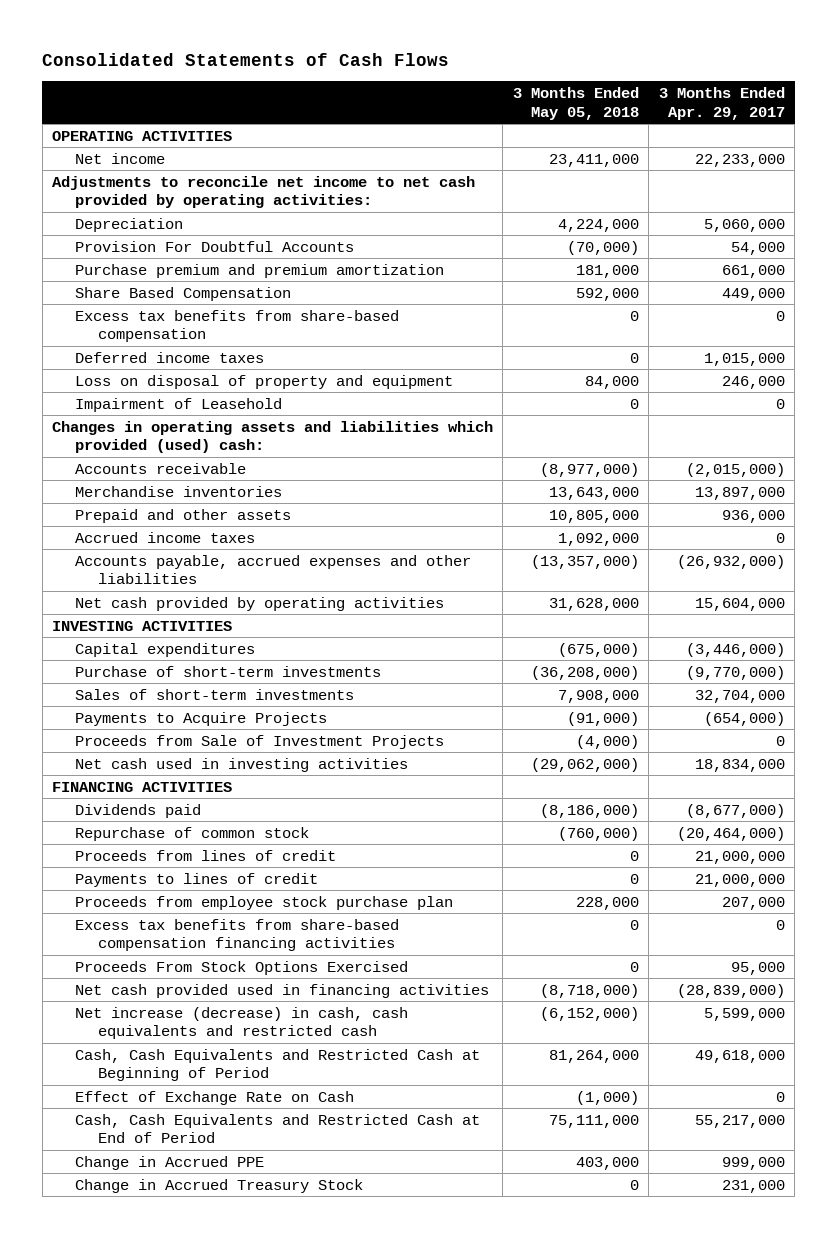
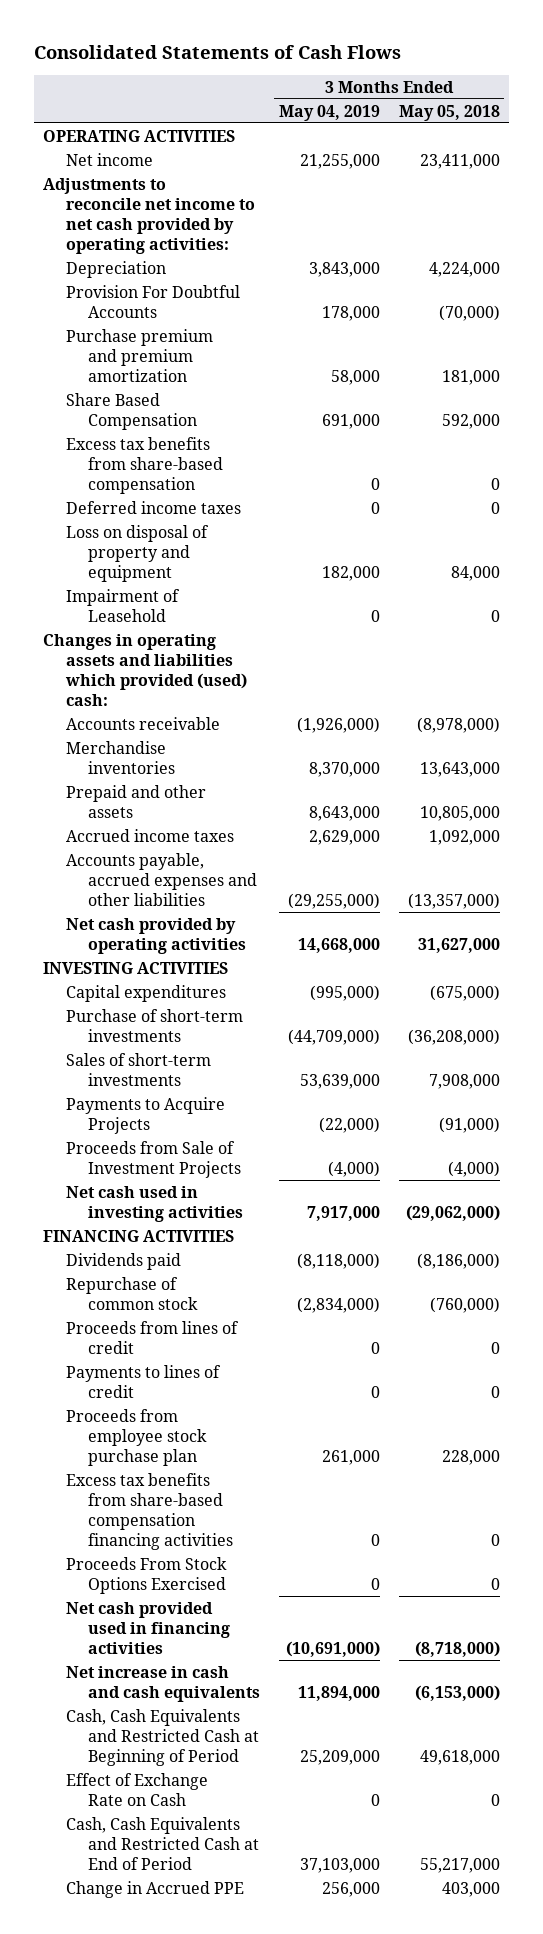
- | 3 Months Ended May 05, 2018 | 3 Months Ended Apr. 29, 2017
+ | 3 Months Ended May 04, 2019 | 3 Months Ended May 05, 2018
- Accounts receivable | (8,977,000) | (2,015,000)
+ Accounts receivable | (1,926,000) | (8,978,000)
- Net cash provided by operating activities | 31,628,000 | 15,604,000
+ Net cash provided by operating activities | 14,668,000 | 31,627,000
- Net increase (decrease) in cash, cash equivalents and restricted cash | (6,152,000) | 5,599,000
- Cash, Cash Equivalents and Restricted Cash at Beginning of Period | 81,264,000 | 49,618,000
- Effect of Exchange Rate on Cash | (1,000) | 0
- Cash, Cash Equivalents and Restricted Cash at End of Period | 75,111,000 | 55,217,000
+ Net increase in cash and cash equivalents | 11,894,000 | (6,153,000)
+ Cash, Cash Equivalents and Restricted Cash at Beginning of Period | 25,209,000 | 49,618,000
+ Effect of Exchange Rate on Cash | 0 | 0
+ Cash, Cash Equivalents and Restricted Cash at End of Period | 37,103,000 | 55,217,000
- Change in Accrued Treasury Stock | 0 | 231,000

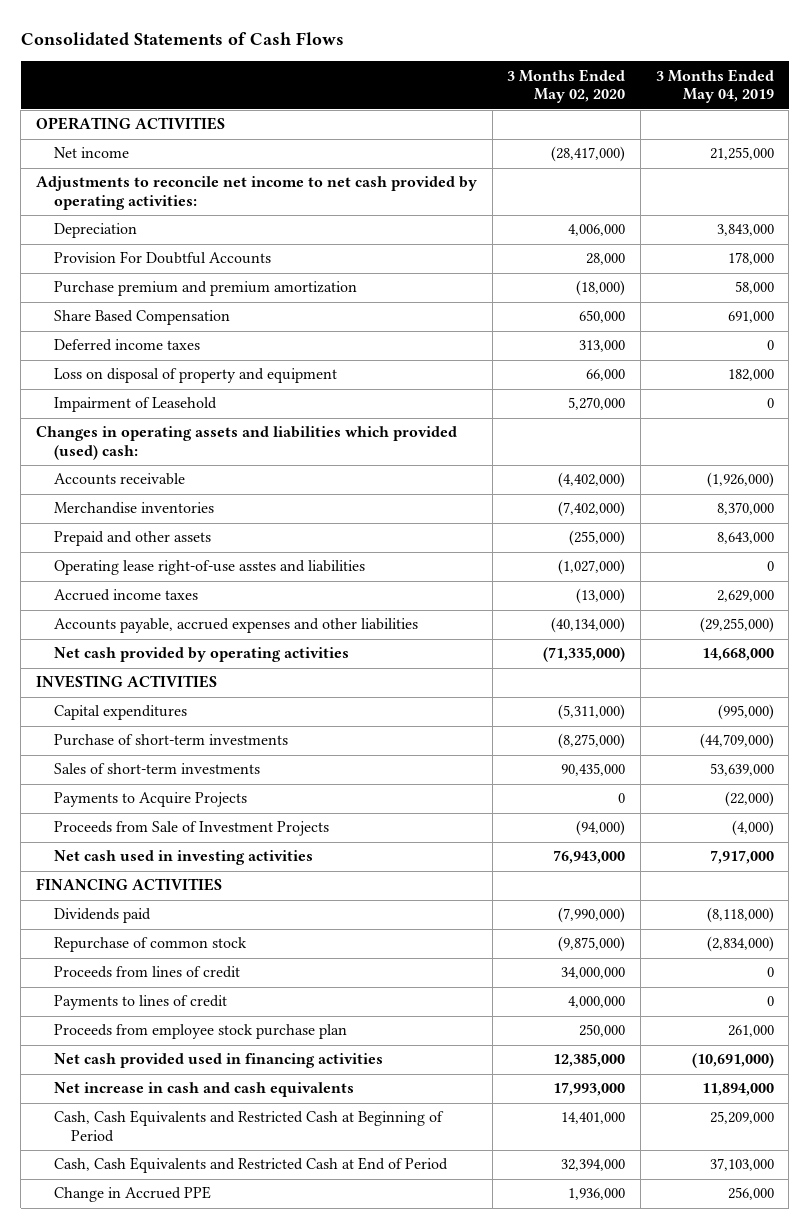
- | 3 Months Ended May 04, 2019 | 3 Months Ended May 05, 2018
+ | 3 Months Ended May 02, 2020 | 3 Months Ended May 04, 2019
- Excess tax benefits from share-based compensation | 0 | 0
+ Operating lease right-of-use asstes and liabilities | (1,027,000) | 0
- Excess tax benefits from share-based compensation financing activities | 0 | 0
- Proceeds From Stock Options Exercised | 0 | 0
- Effect of Exchange Rate on Cash | 0 | 0

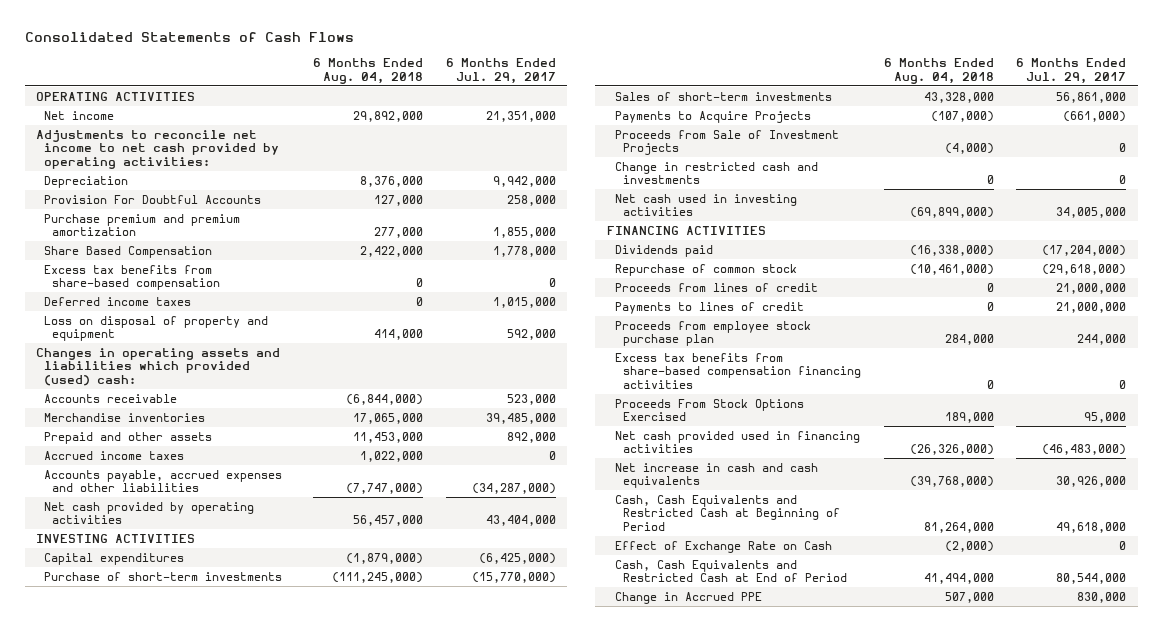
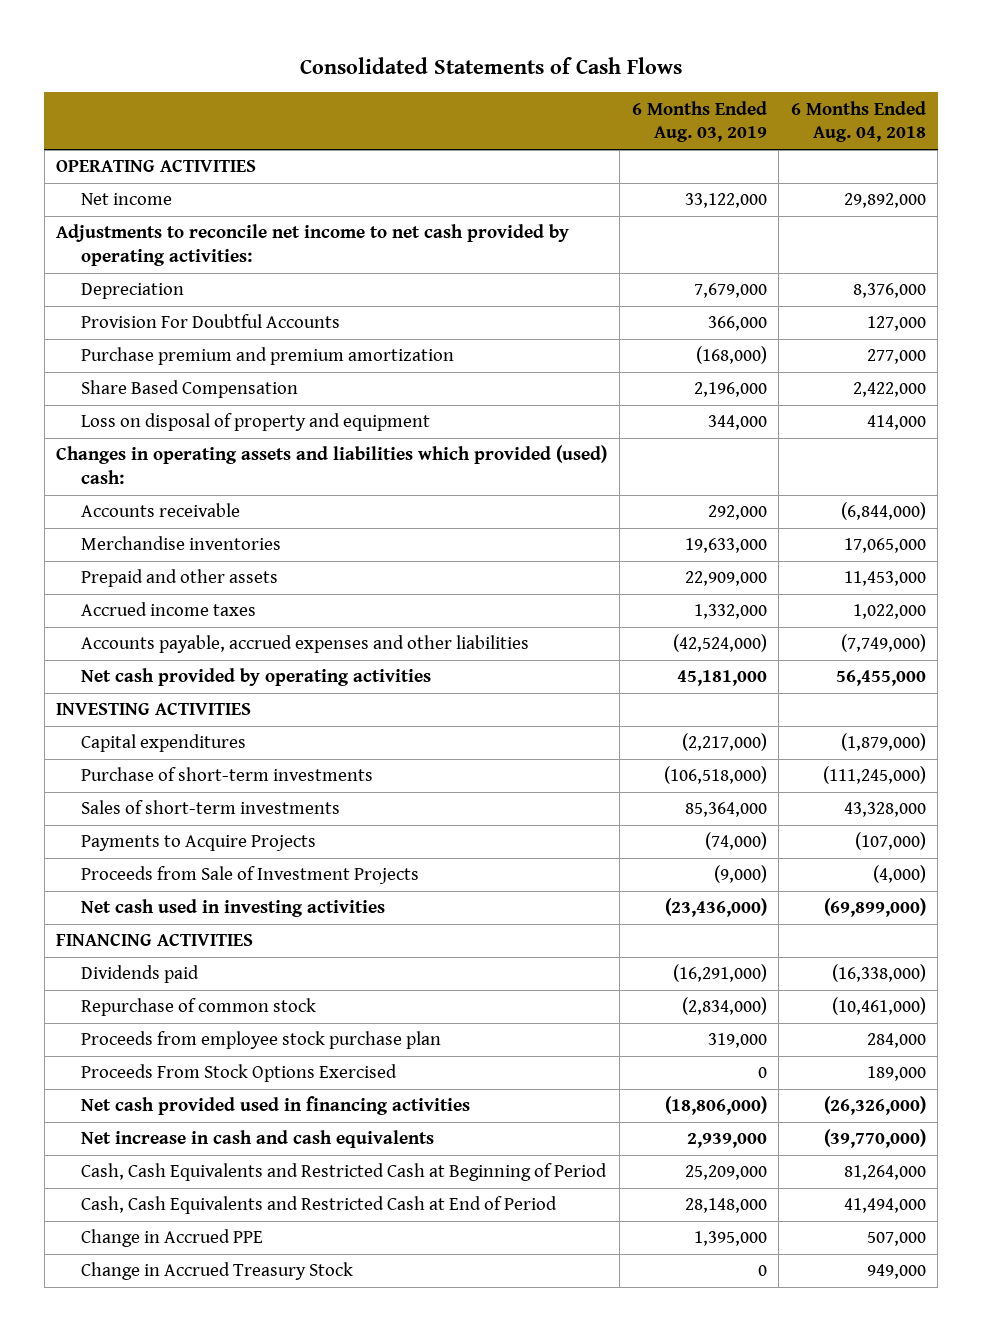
- | 6 Months Ended Aug. 04, 2018 | 6 Months Ended Jul. 29, 2017
+ | 6 Months Ended Aug. 03, 2019 | 6 Months Ended Aug. 04, 2018
- Excess tax benefits from share-based compensation | 0 | 0
- Deferred income taxes | 0 | 1,015,000
- Accounts payable, accrued expenses and other liabilities | (7,747,000) | (34,287,000)
- Net cash provided by operating activities | 56,457,000 | 43,404,000
+ Accounts payable, accrued expenses and other liabilities | (42,524,000) | (7,749,000)
+ Net cash provided by operating activities | 45,181,000 | 56,455,000
- Change in restricted cash and investments | 0 | 0
- Proceeds from lines of credit | 0 | 21,000,000
- Payments to lines of credit | 0 | 21,000,000
- Excess tax benefits from share-based compensation financing activities | 0 | 0
- Net increase in cash and cash equivalents | (39,768,000) | 30,926,000
+ Net increase in cash and cash equivalents | 2,939,000 | (39,770,000)
- Effect of Exchange Rate on Cash | (2,000) | 0
+ Change in Accrued Treasury Stock | 0 | 949,000

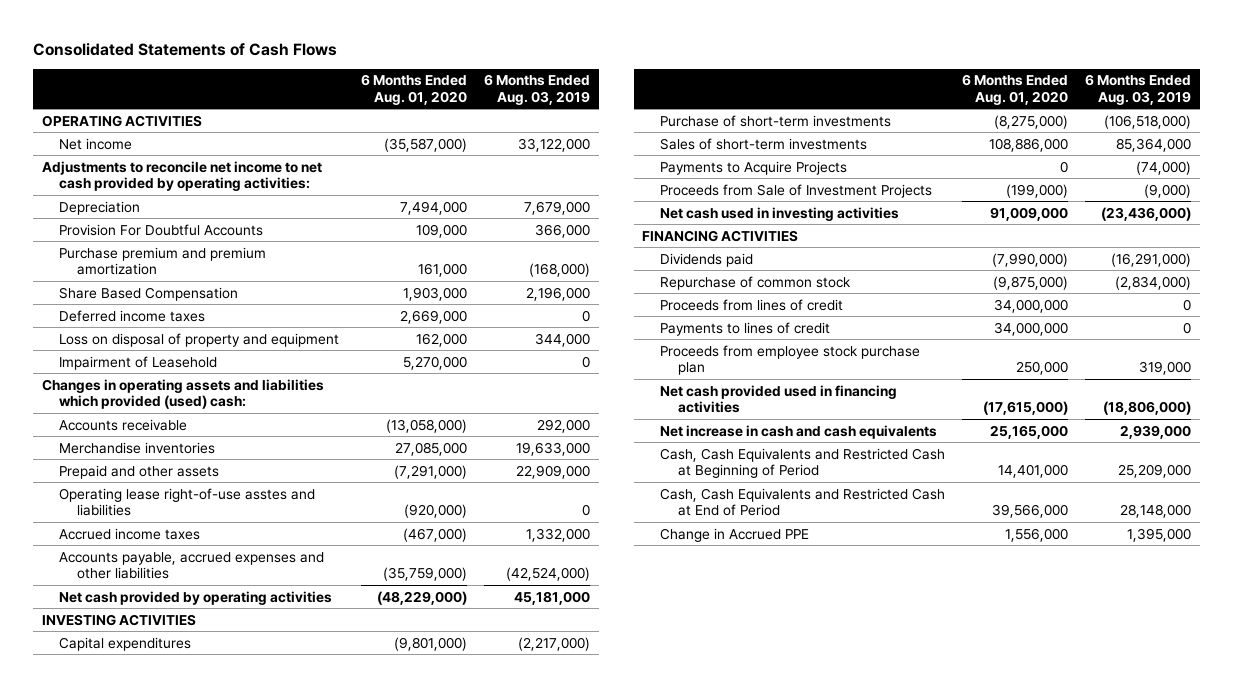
- | 6 Months Ended Aug. 03, 2019 | 6 Months Ended Aug. 04, 2018
+ | 6 Months Ended Aug. 01, 2020 | 6 Months Ended Aug. 03, 2019
+ Deferred income taxes | 2,669,000 | 0
+ Impairment of Leasehold | 5,270,000 | 0
+ Operating lease right-of-use asstes and liabilities | (920,000) | 0
+ Proceeds from lines of credit | 34,000,000 | 0
+ Payments to lines of credit | 34,000,000 | 0
- Proceeds From Stock Options Exercised | 0 | 189,000
- Change in Accrued Treasury Stock | 0 | 949,000

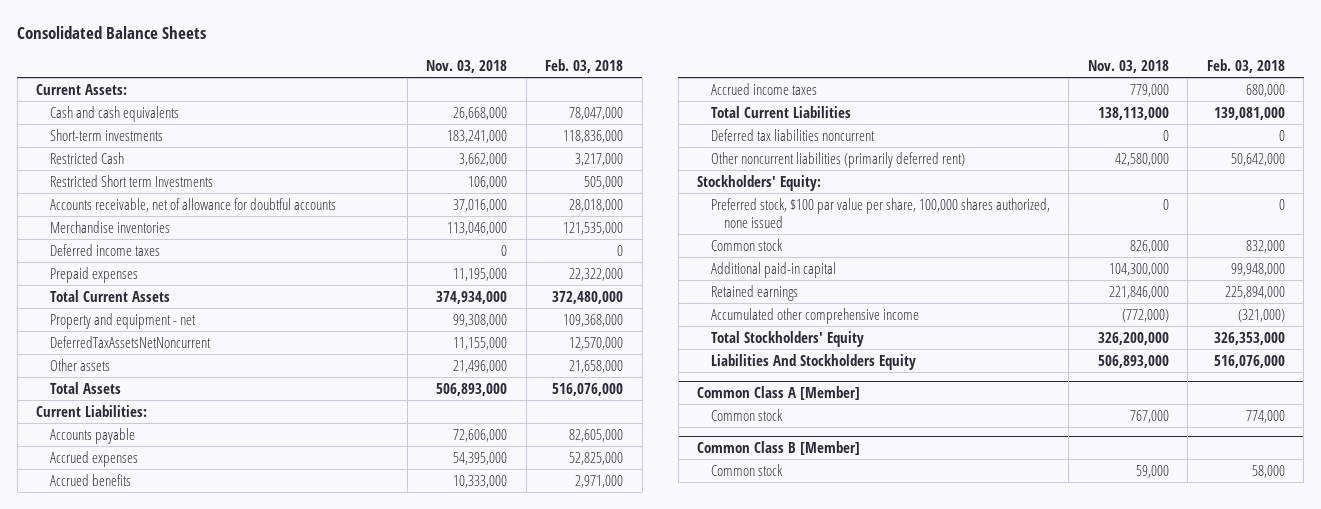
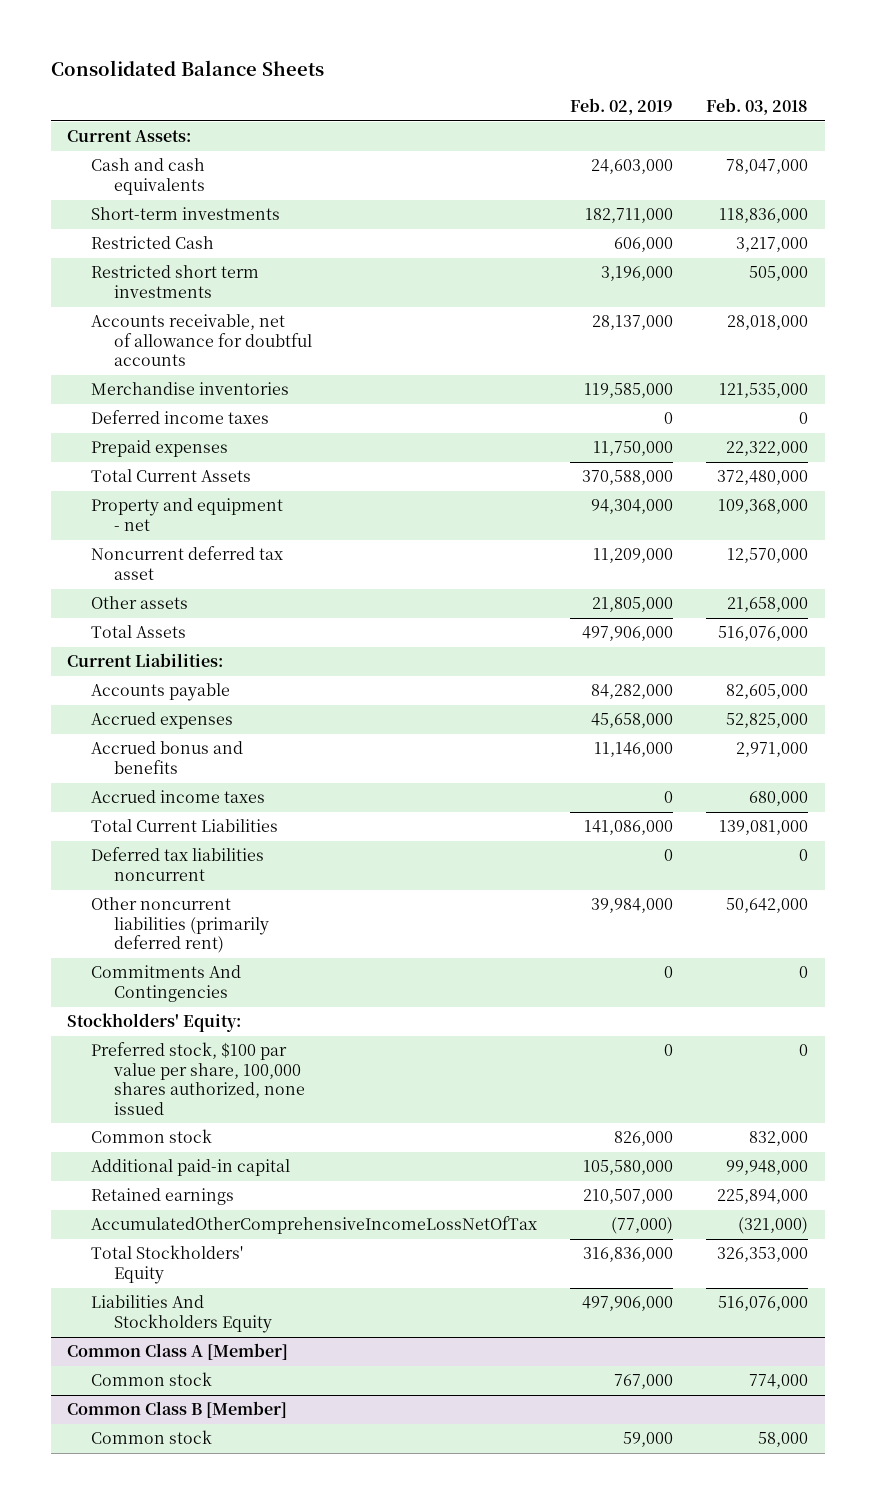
- | Nov. 03, 2018 | Feb. 03, 2018
+ | Feb. 02, 2019 | Feb. 03, 2018
- Restricted Short term Investments | 106,000 | 505,000
+ Restricted short term investments | 3,196,000 | 505,000
- DeferredTaxAssetsNetNoncurrent | 11,155,000 | 12,570,000
+ Noncurrent deferred tax asset | 11,209,000 | 12,570,000
- Accrued benefits | 10,333,000 | 2,971,000
+ Accrued bonus and benefits | 11,146,000 | 2,971,000
+ Commitments And Contingencies | 0 | 0
- Accumulated other comprehensive income | (772,000) | (321,000)
+ AccumulatedOtherComprehensiveIncomeLossNetOfTax | (77,000) | (321,000)

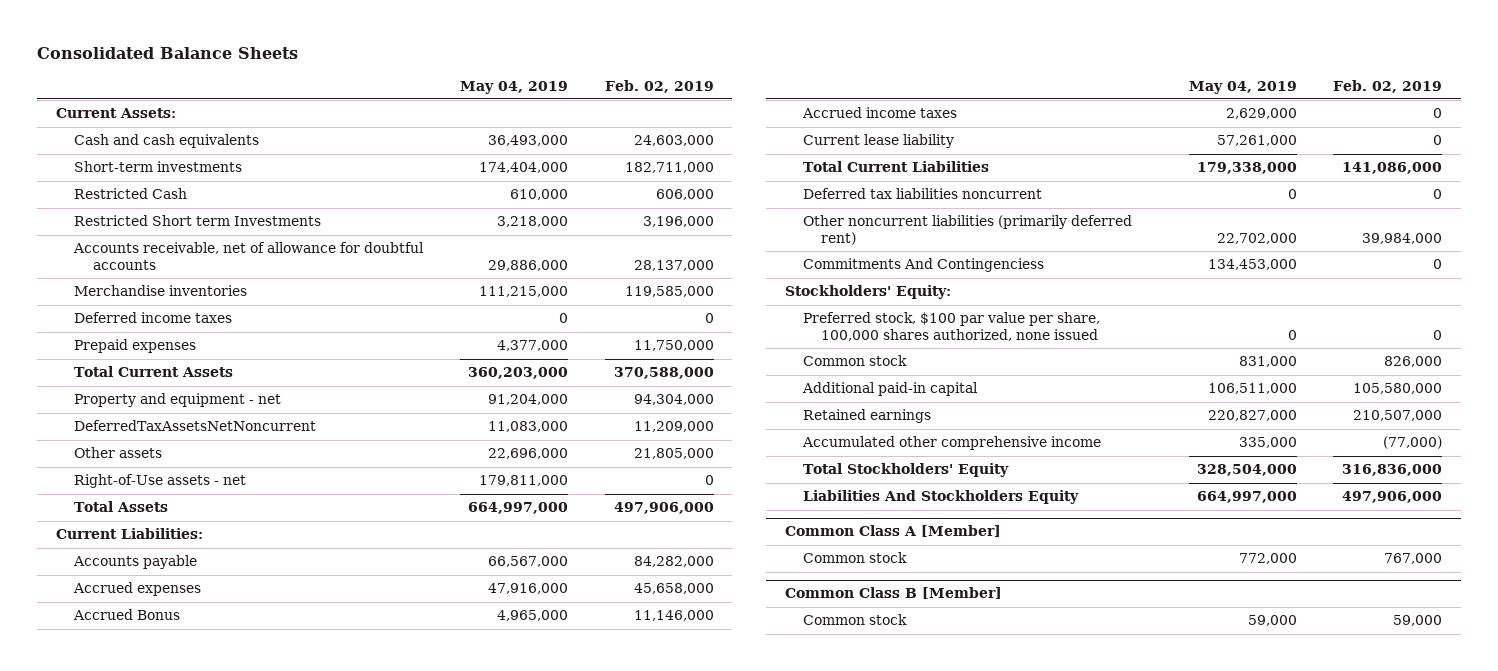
- | Feb. 02, 2019 | Feb. 03, 2018
+ | May 04, 2019 | Feb. 02, 2019
- Restricted short term investments | 3,196,000 | 505,000
+ Restricted Short term Investments | 3,218,000 | 3,196,000
- Noncurrent deferred tax asset | 11,209,000 | 12,570,000
+ DeferredTaxAssetsNetNoncurrent | 11,083,000 | 11,209,000
+ Right-of-Use assets - net | 179,811,000 | 0
- Accrued bonus and benefits | 11,146,000 | 2,971,000
+ Accrued Bonus | 4,965,000 | 11,146,000
+ Current lease liability | 57,261,000 | 0
- Commitments And Contingencies | 0 | 0
+ Commitments And Contingenciess | 134,453,000 | 0
- AccumulatedOtherComprehensiveIncomeLossNetOfTax | (77,000) | (321,000)
+ Accumulated other comprehensive income | 335,000 | (77,000)

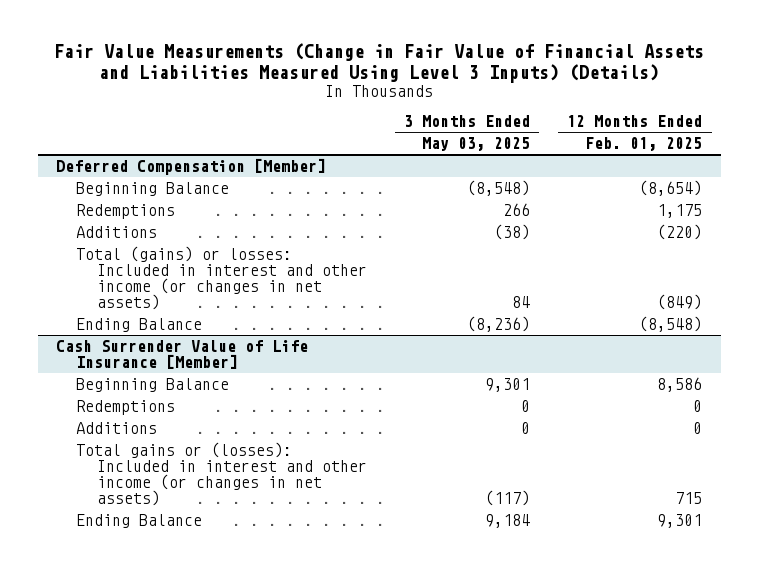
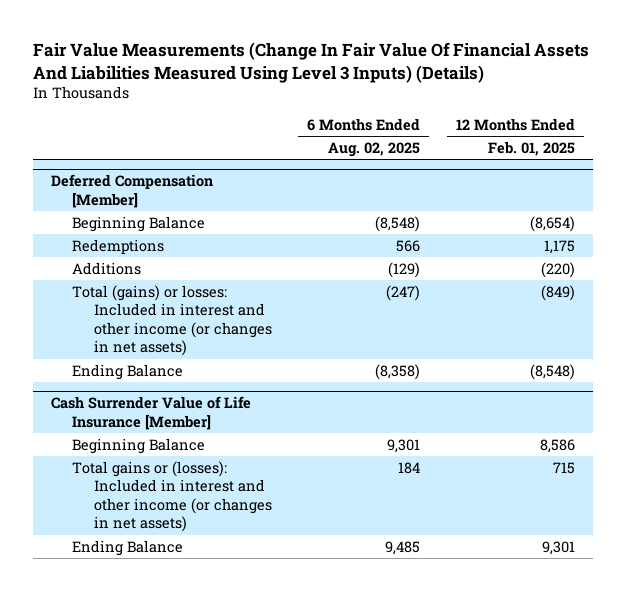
- Fair Value Measurements (Change in Fair Value of Financial Assets and Liabilities Measured Using Level 3 Inputs) (Details)
+ Fair Value Measurements (Change In Fair Value Of Financial Assets And Liabilities Measured Using Level 3 Inputs) (Details)
- | 3 Months Ended May 03, 2025 | 12 Months Ended Feb. 01, 2025
+ | 6 Months Ended Aug. 02, 2025 | 12 Months Ended Feb. 01, 2025
@ Cash Surrender Value of Life Insurance [Member]
- Redemptions | 0 | 0
- Additions | 0 | 0

